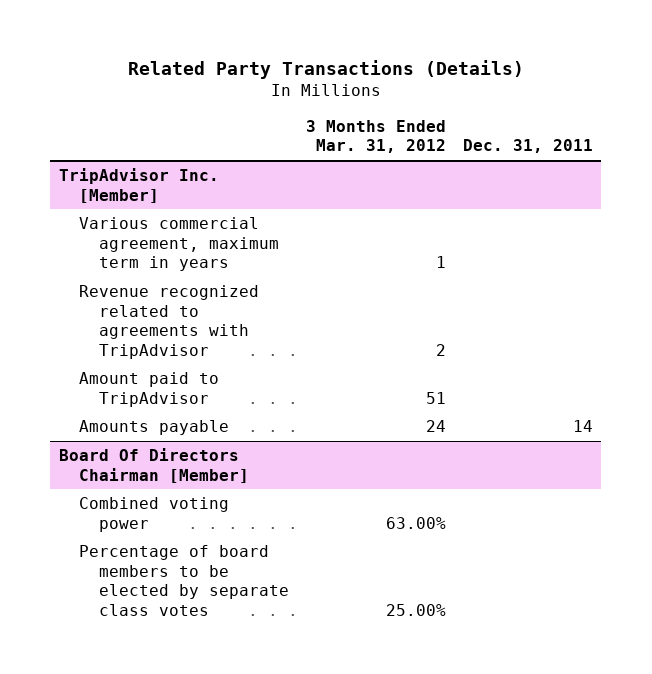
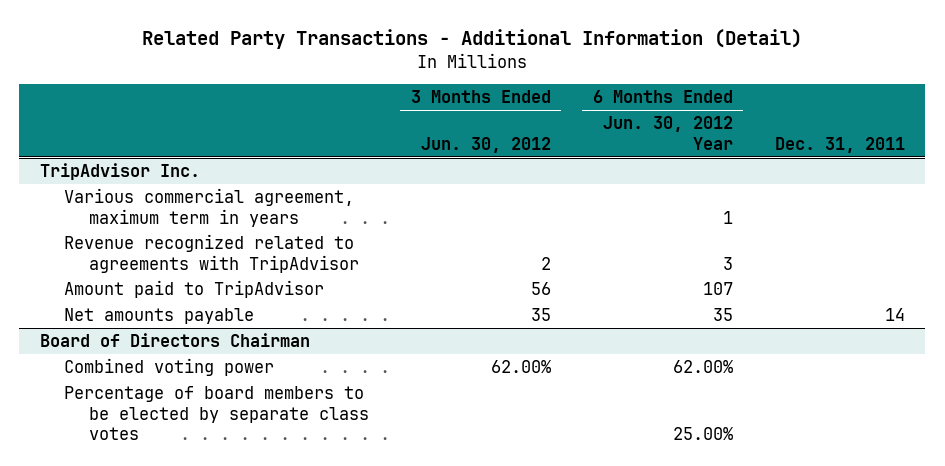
- Related Party Transactions (Details)
+ Related Party Transactions - Additional Information (Detail)
- | 3 Months Ended Mar. 31, 2012 | Dec. 31, 2011
+ | 3 Months Ended Jun. 30, 2012 | 6 Months Ended Jun. 30, 2012 Year | Dec. 31, 2011
- TripAdvisor Inc. [Member]
+ TripAdvisor Inc.
- Amounts payable | 24 | 14
- Board Of Directors Chairman [Member]
+ Net amounts payable | 35 | 35 | 14
+ Board of Directors Chairman

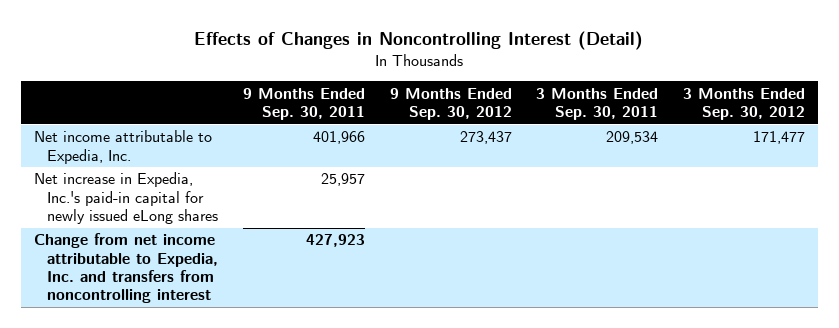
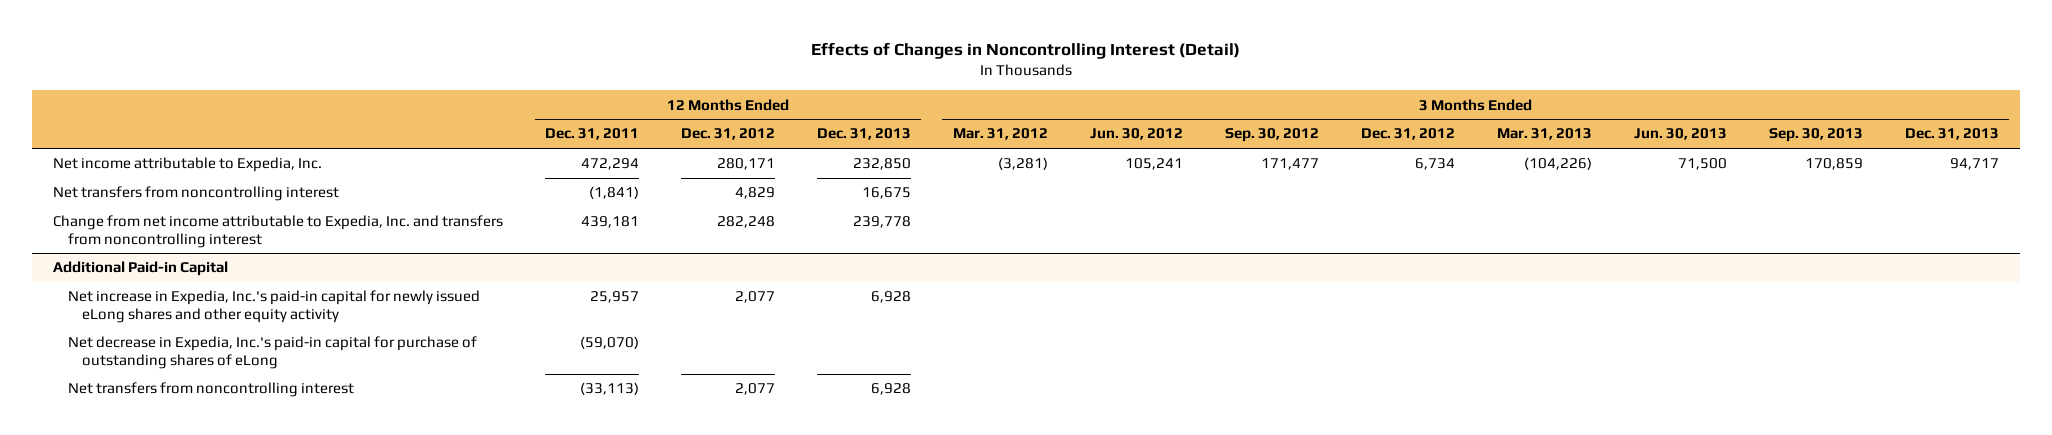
- | 9 Months Ended Sep. 30, 2011 | 9 Months Ended Sep. 30, 2012 | 3 Months Ended Sep. 30, 2011 | 3 Months Ended Sep. 30, 2012
+ | 12 Months Ended Dec. 31, 2011 | 12 Months Ended Dec. 31, 2012 | 12 Months Ended Dec. 31, 2013 | 3 Months Ended Mar. 31, 2012 | 3 Months Ended Jun. 30, 2012 | 3 Months Ended Sep. 30, 2012 | 3 Months Ended Dec. 31, 2012 | 3 Months Ended Mar. 31, 2013 | 3 Months Ended Jun. 30, 2013 | 3 Months Ended Sep. 30, 2013 | 3 Months Ended Dec. 31, 2013
- Net increase in Expedia, Inc.'s paid-in capital for newly issued eLong shares | 25,957 | | |
+ Net transfers from noncontrolling interest | (1,841) | 4,829 | 16,675 | | | | | | | |
+ Additional Paid-in Capital
+ Net increase in Expedia, Inc.'s paid-in capital for newly issued eLong shares and other equity activity | 25,957 | 2,077 | 6,928 | | | | | | | |
+ Net decrease in Expedia, Inc.'s paid-in capital for purchase of outstanding shares of eLong | (59,070) | | | | | | | | | |
+ Net transfers from noncontrolling interest | (33,113) | 2,077 | 6,928 | | | | | | | |

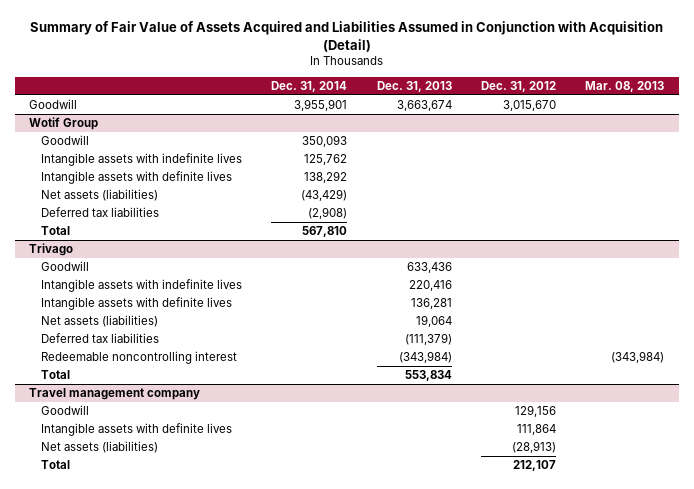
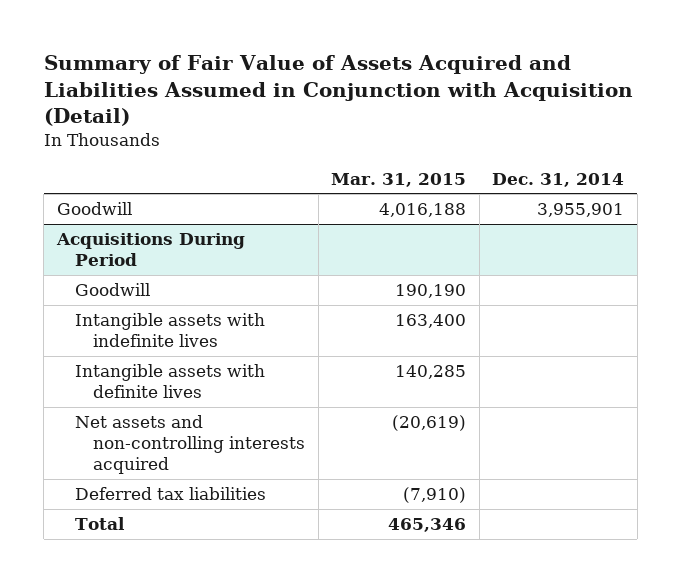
- | Dec. 31, 2014 | Dec. 31, 2013 | Dec. 31, 2012 | Mar. 08, 2013
+ | Mar. 31, 2015 | Dec. 31, 2014
- Wotif Group
- Goodwill | 350,093 | | |
- Intangible assets with indefinite lives | 125,762 | | |
- Intangible assets with definite lives | 138,292 | | |
- Net assets (liabilities) | (43,429) | | |
- Deferred tax liabilities | (2,908) | | |
- Total | 567,810 | | |
- Trivago
- Goodwill | | 633,436 | |
- Intangible assets with indefinite lives | | 220,416 | |
- Intangible assets with definite lives | | 136,281 | |
- Net assets (liabilities) | | 19,064 | |
- Deferred tax liabilities | | (111,379) | |
- Redeemable noncontrolling interest | | (343,984) | | (343,984)
- Total | | 553,834 | |
- Travel management company
- Goodwill | | | 129,156 |
- Intangible assets with definite lives | | | 111,864 |
- Net assets (liabilities) | | | (28,913) |
- Total | | | 212,107 |
+ Acquisitions During Period
+ Goodwill | 190,190 |
+ Intangible assets with indefinite lives | 163,400 |
+ Intangible assets with definite lives | 140,285 |
+ Net assets and non-controlling interests acquired | (20,619) |
+ Deferred tax liabilities | (7,910) |
+ Total | 465,346 |

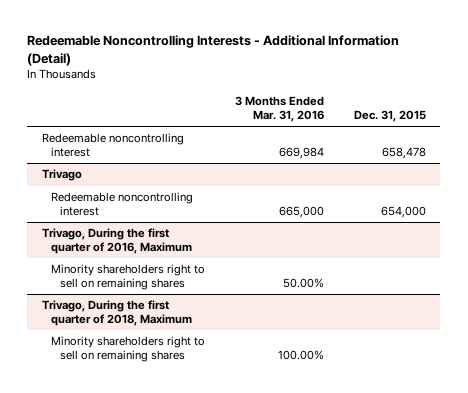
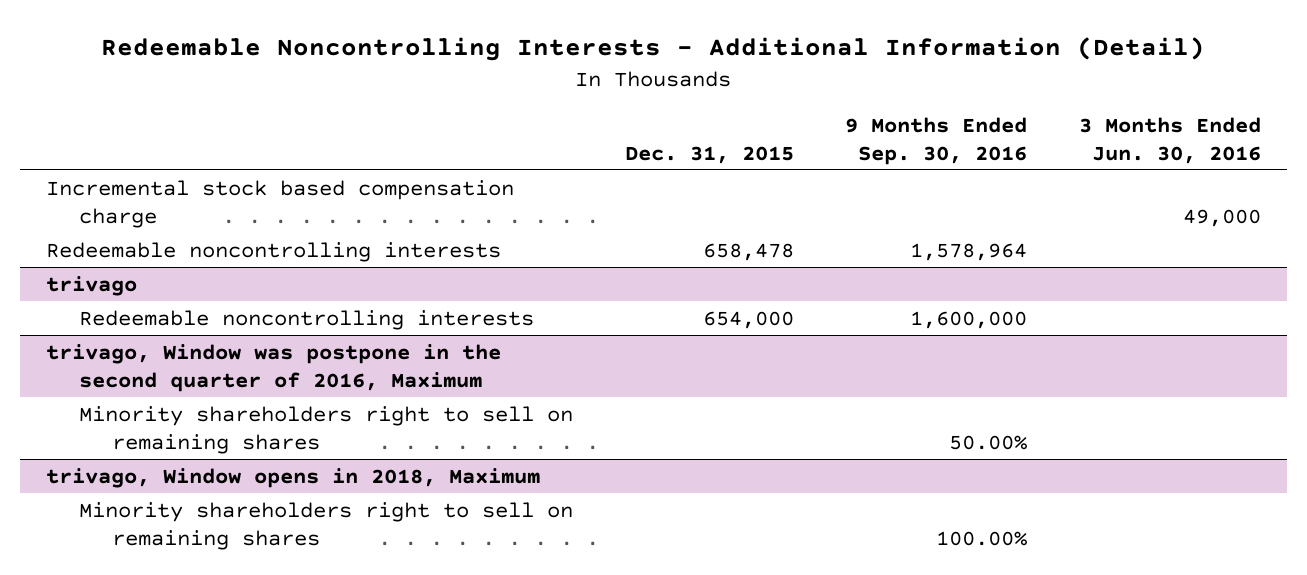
- | 3 Months Ended Mar. 31, 2016 | Dec. 31, 2015
+ | Dec. 31, 2015 | 9 Months Ended Sep. 30, 2016 | 3 Months Ended Jun. 30, 2016
- Redeemable noncontrolling interest | 669,984 | 658,478
- Trivago
- Redeemable noncontrolling interest | 665,000 | 654,000
- Trivago, During the first quarter of 2016, Maximum
- Minority shareholders right to sell on remaining shares | 50.00% |
- Trivago, During the first quarter of 2018, Maximum
- Minority shareholders right to sell on remaining shares | 100.00% |
+ Incremental stock based compensation charge | | | 49,000
+ Redeemable noncontrolling interests | 658,478 | 1,578,964 |
+ trivago
+ Redeemable noncontrolling interests | 654,000 | 1,600,000 |
+ trivago, Window was postpone in the second quarter of 2016, Maximum
+ Minority shareholders right to sell on remaining shares | | 50.00% |
+ trivago, Window opens in 2018, Maximum
+ Minority shareholders right to sell on remaining shares | | 100.00% |

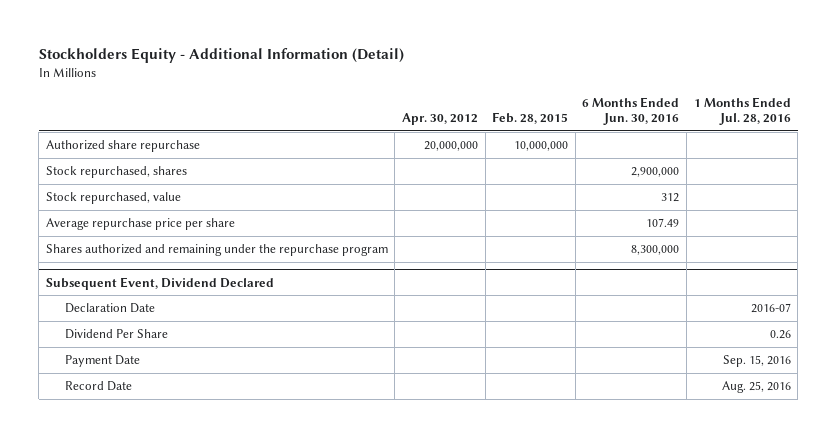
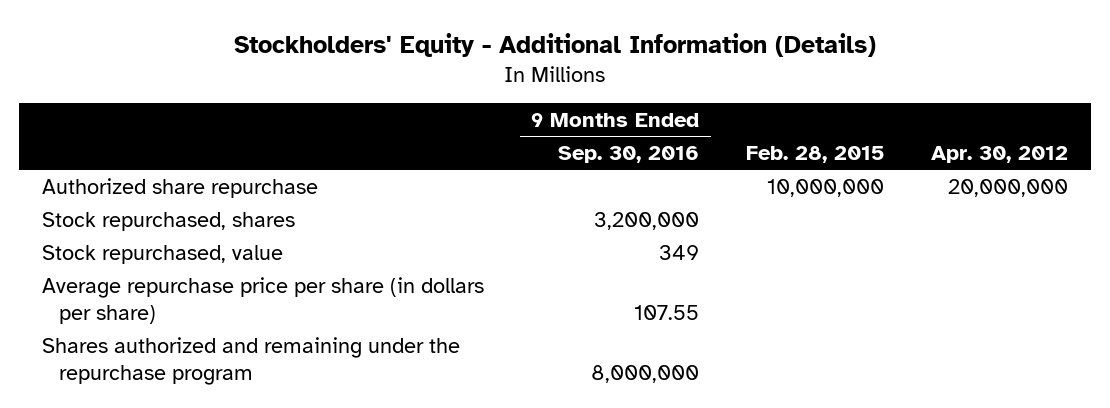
- Stockholders Equity - Additional Information (Detail)
+ Stockholders' Equity - Additional Information (Details)
- | Apr. 30, 2012 | Feb. 28, 2015 | 6 Months Ended Jun. 30, 2016 | 1 Months Ended Jul. 28, 2016
+ | 9 Months Ended Sep. 30, 2016 | Feb. 28, 2015 | Apr. 30, 2012
- Average repurchase price per share | | | 107.49 |
+ Average repurchase price per share (in dollars per share) | 107.55 | |
- Subsequent Event, Dividend Declared
- Declaration Date | | | | 2016-07
- Dividend Per Share | | | | 0.26
- Payment Date | | | | Sep. 15, 2016
- Record Date | | | | Aug. 25, 2016

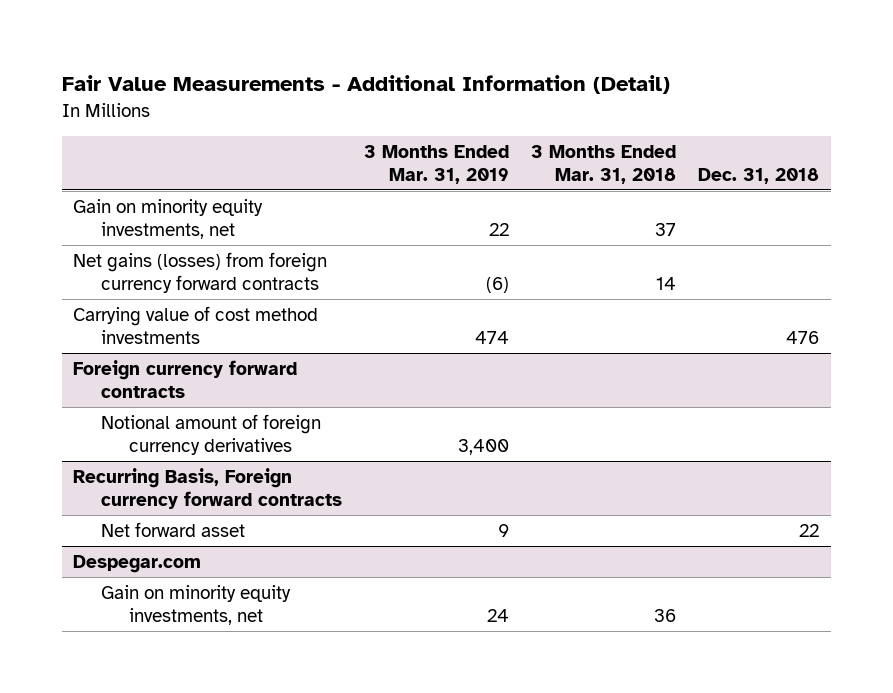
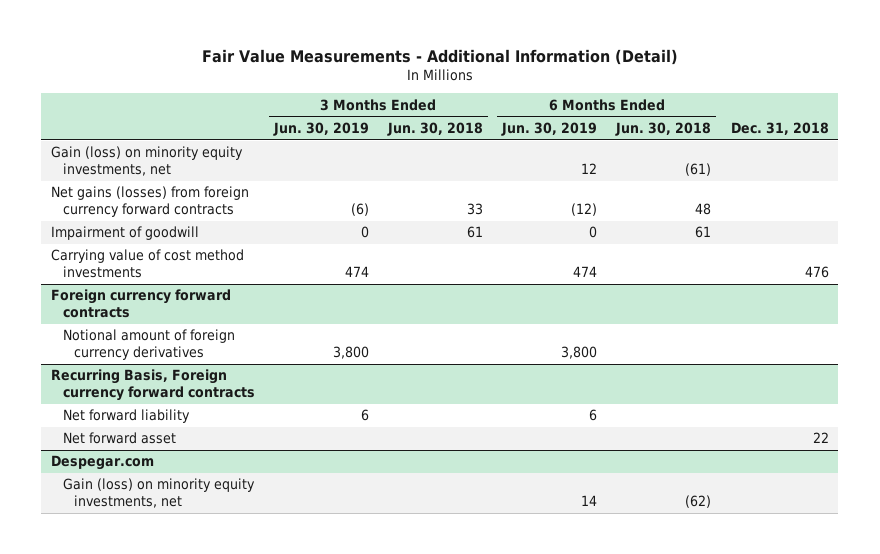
- | 3 Months Ended Mar. 31, 2019 | 3 Months Ended Mar. 31, 2018 | Dec. 31, 2018
+ | 3 Months Ended Jun. 30, 2019 | 3 Months Ended Jun. 30, 2018 | 6 Months Ended Jun. 30, 2019 | 6 Months Ended Jun. 30, 2018 | Dec. 31, 2018
- Gain on minority equity investments, net | 22 | 37 |
+ Gain (loss) on minority equity investments, net | | | 12 | (61) |
+ Impairment of goodwill | 0 | 61 | 0 | 61 |
@ Recurring Basis, Foreign currency forward contracts
+ Net forward liability | 6 | | 6 | |
@ Despegar.com
- Gain on minority equity investments, net | 24 | 36 |
+ Gain (loss) on minority equity investments, net | | | 14 | (62) |

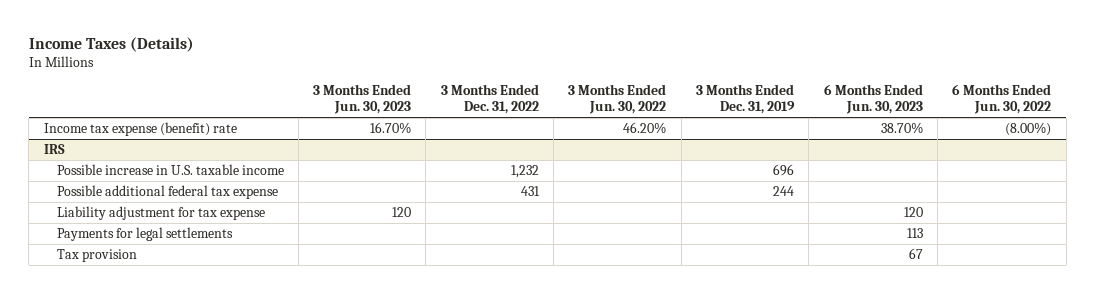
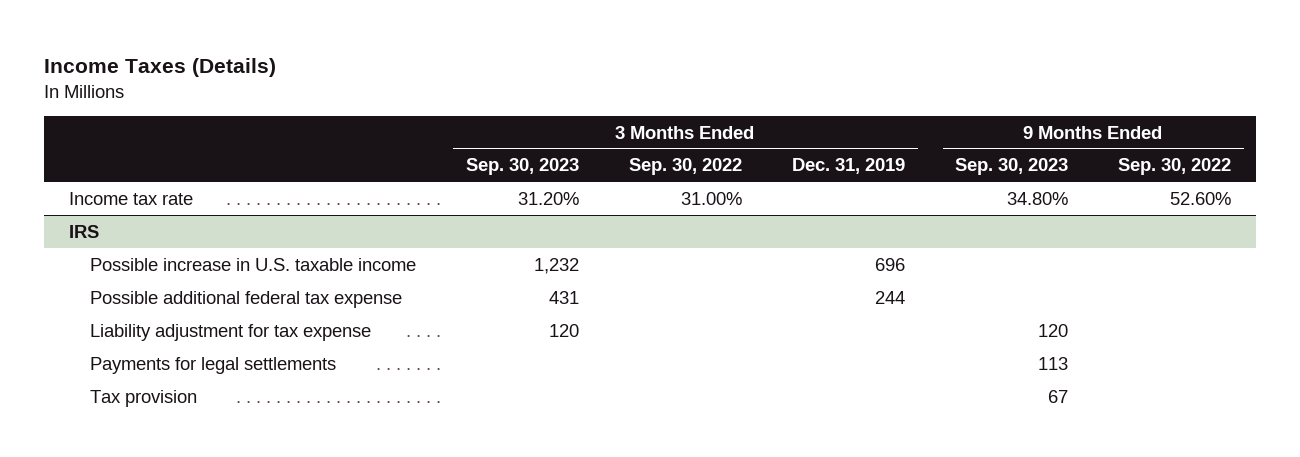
- | 3 Months Ended Jun. 30, 2023 | 3 Months Ended Dec. 31, 2022 | 3 Months Ended Jun. 30, 2022 | 3 Months Ended Dec. 31, 2019 | 6 Months Ended Jun. 30, 2023 | 6 Months Ended Jun. 30, 2022
+ | 3 Months Ended Sep. 30, 2023 | 3 Months Ended Sep. 30, 2022 | 3 Months Ended Dec. 31, 2019 | 9 Months Ended Sep. 30, 2023 | 9 Months Ended Sep. 30, 2022
- Income tax expense (benefit) rate | 16.70% | | 46.20% | | 38.70% | (8.00%)
+ Income tax rate | 31.20% | 31.00% | | 34.80% | 52.60%

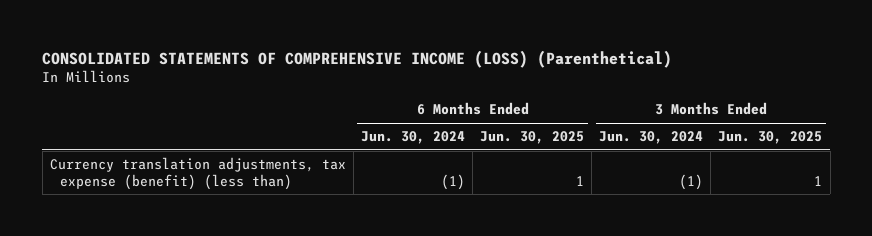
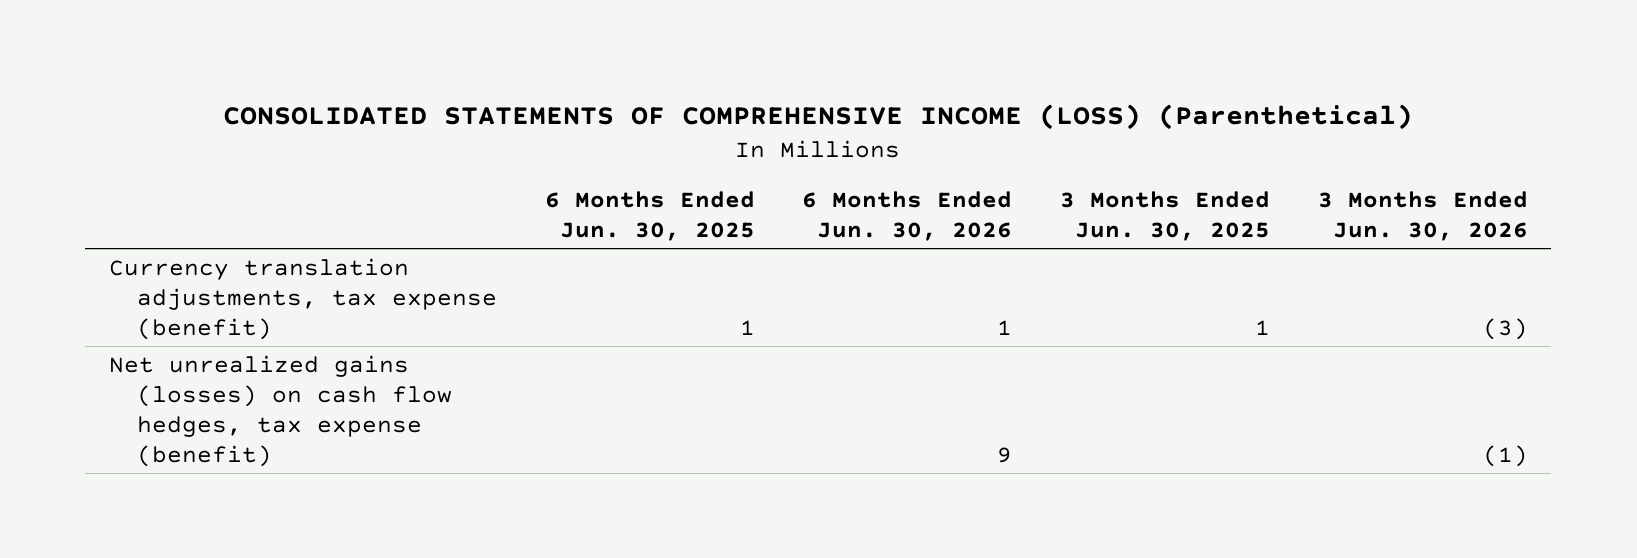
- | 6 Months Ended Jun. 30, 2024 | 6 Months Ended Jun. 30, 2025 | 3 Months Ended Jun. 30, 2024 | 3 Months Ended Jun. 30, 2025
+ | 6 Months Ended Jun. 30, 2025 | 6 Months Ended Jun. 30, 2026 | 3 Months Ended Jun. 30, 2025 | 3 Months Ended Jun. 30, 2026
- Currency translation adjustments, tax expense (benefit) (less than) | (1) | 1 | (1) | 1
+ Currency translation adjustments, tax expense (benefit) | 1 | 1 | 1 | (3)
+ Net unrealized gains (losses) on cash flow hedges, tax expense (benefit) | | 9 | | (1)

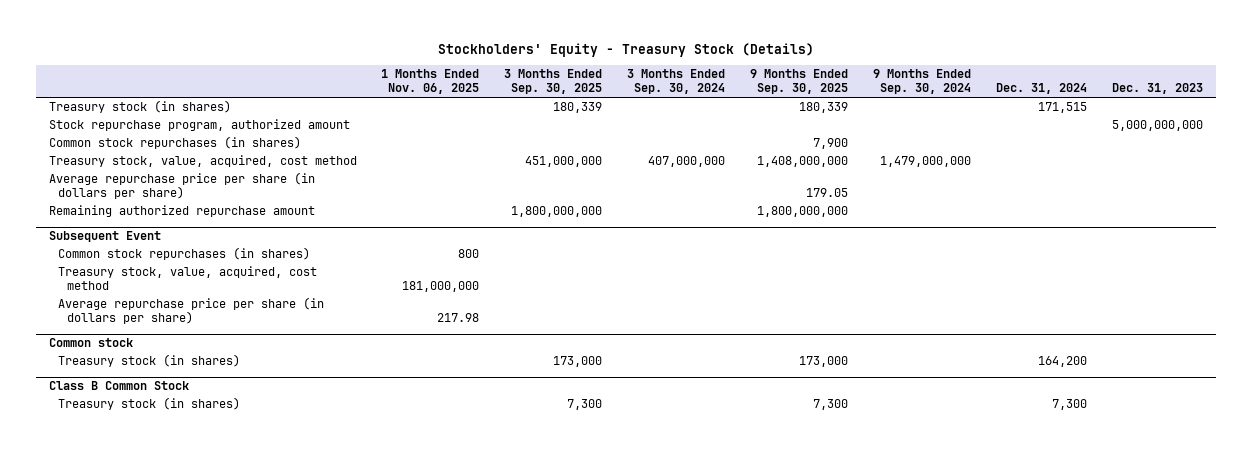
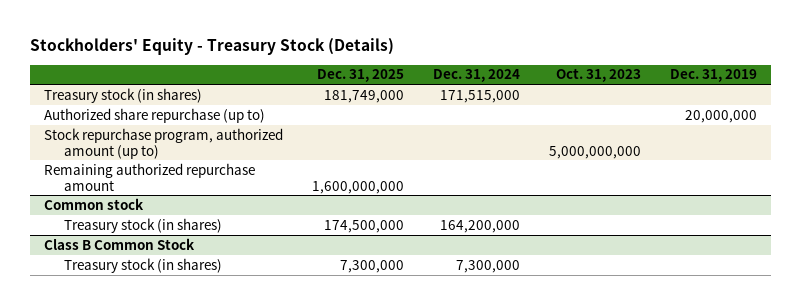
- | 1 Months Ended Nov. 06, 2025 | 3 Months Ended Sep. 30, 2025 | 3 Months Ended Sep. 30, 2024 | 9 Months Ended Sep. 30, 2025 | 9 Months Ended Sep. 30, 2024 | Dec. 31, 2024 | Dec. 31, 2023
+ | Dec. 31, 2025 | Dec. 31, 2024 | Oct. 31, 2023 | Dec. 31, 2019
- Treasury stock (in shares) | | 180,339 | | 180,339 | | 171,515 |
- Stock repurchase program, authorized amount | | | | | | | 5,000,000,000
- Common stock repurchases (in shares) | | | | 7,900 | | |
- Treasury stock, value, acquired, cost method | | 451,000,000 | 407,000,000 | 1,408,000,000 | 1,479,000,000 | |
- Average repurchase price per share (in dollars per share) | | | | 179.05 | | |
+ Treasury stock (in shares) | 181,749,000 | 171,515,000 | |
+ Authorized share repurchase (up to) | | | | 20,000,000
+ Stock repurchase program, authorized amount (up to) | | | 5,000,000,000 |
- Subsequent Event
- Common stock repurchases (in shares) | 800 | | | | | |
- Treasury stock, value, acquired, cost method | 181,000,000 | | | | | |
- Average repurchase price per share (in dollars per share) | 217.98 | | | | | |
@ Common stock
- Treasury stock (in shares) | | 173,000 | | 173,000 | | 164,200 |
+ Treasury stock (in shares) | 174,500,000 | 164,200,000 | |
@ Class B Common Stock
- Treasury stock (in shares) | | 7,300 | | 7,300 | | 7,300 |
+ Treasury stock (in shares) | 7,300,000 | 7,300,000 | |

